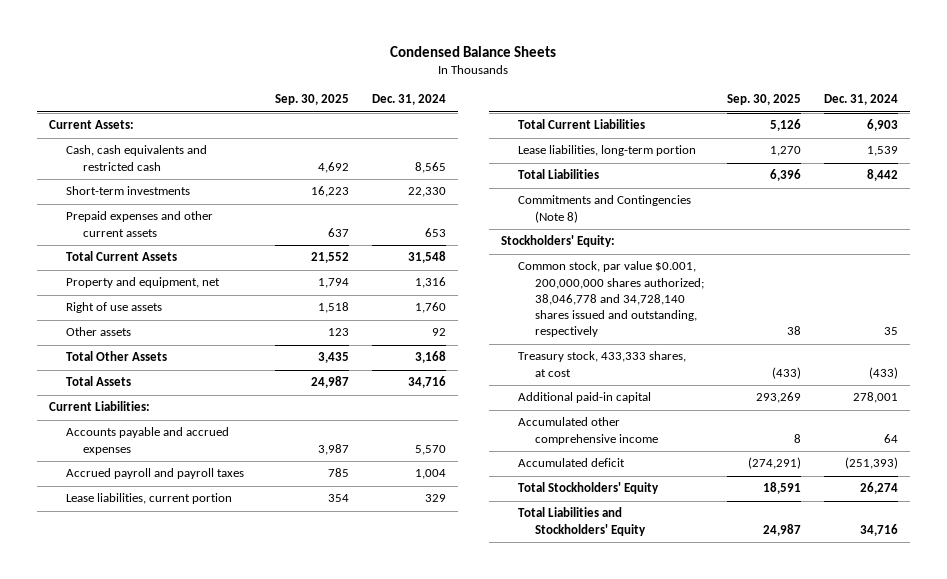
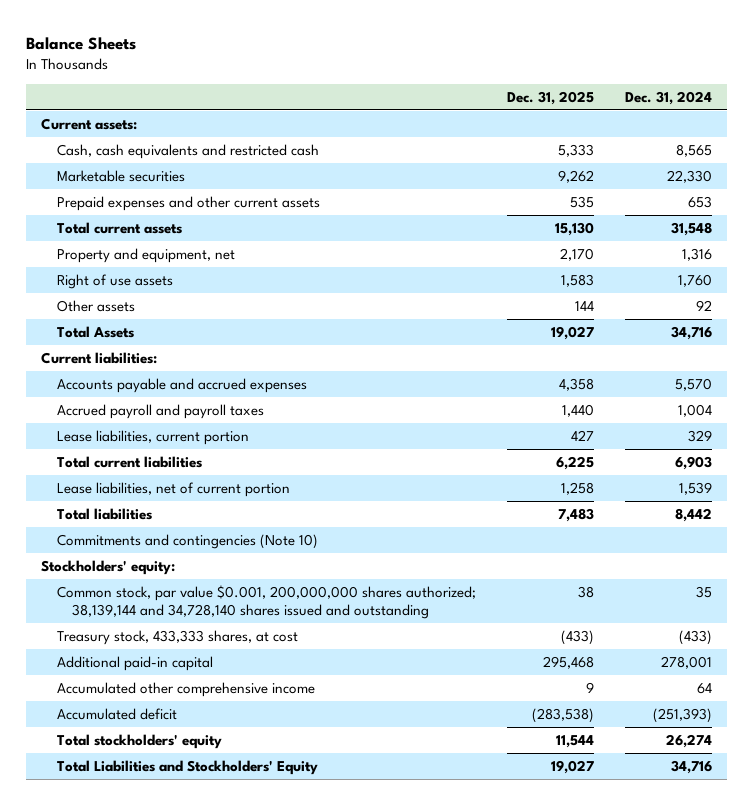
- Condensed Balance Sheets
+ Balance Sheets
- | Sep. 30, 2025 | Dec. 31, 2024
+ | Dec. 31, 2025 | Dec. 31, 2024
- Current Assets:
+ Current assets:
- Short-term investments | 16,223 | 22,330
+ Marketable securities | 9,262 | 22,330
- Total Current Assets | 21,552 | 31,548
+ Total current assets | 15,130 | 31,548
- Total Other Assets | 3,435 | 3,168
- Current Liabilities:
+ Current liabilities:
- Total Current Liabilities | 5,126 | 6,903
- Lease liabilities, long-term portion | 1,270 | 1,539
- Total Liabilities | 6,396 | 8,442
- Commitments and Contingencies (Note 8)
- Stockholders' Equity:
- Common stock, par value $0.001, 200,000,000 shares authorized; 38,046,778 and 34,728,140 shares issued and outstanding, respectively | 38 | 35
+ Total current liabilities | 6,225 | 6,903
+ Lease liabilities, net of current portion | 1,258 | 1,539
+ Total liabilities | 7,483 | 8,442
+ Commitments and contingencies (Note 10)
+ Stockholders' equity:
+ Common stock, par value $0.001, 200,000,000 shares authorized; 38,139,144 and 34,728,140 shares issued and outstanding | 38 | 35
- Total Stockholders' Equity | 18,591 | 26,274
+ Total stockholders' equity | 11,544 | 26,274

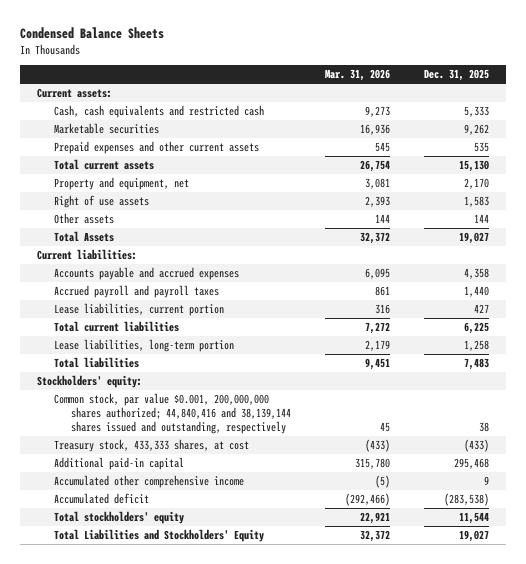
- Balance Sheets
+ Condensed Balance Sheets
- | Dec. 31, 2025 | Dec. 31, 2024
+ | Mar. 31, 2026 | Dec. 31, 2025
- Lease liabilities, net of current portion | 1,258 | 1,539
+ Lease liabilities, long-term portion | 2,179 | 1,258
- Commitments and contingencies (Note 10)
- Common stock, par value $0.001, 200,000,000 shares authorized; 38,139,144 and 34,728,140 shares issued and outstanding | 38 | 35
+ Common stock, par value $0.001, 200,000,000 shares authorized; 44,840,416 and 38,139,144 shares issued and outstanding, respectively | 45 | 38

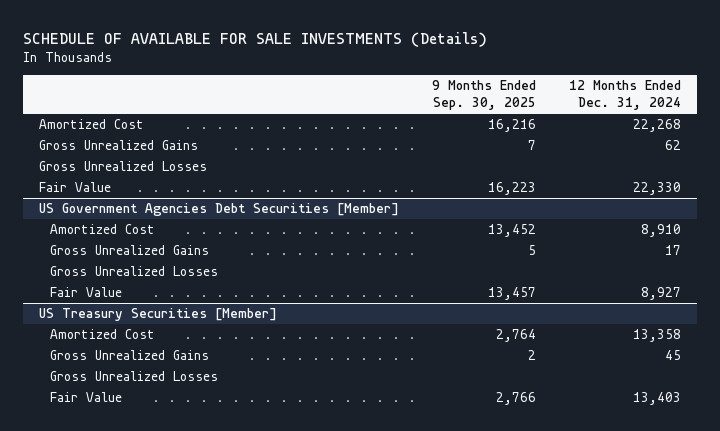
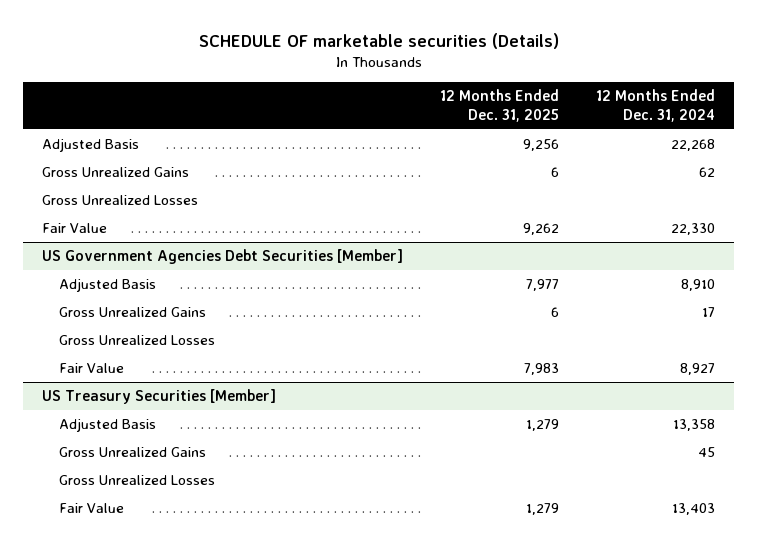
- SCHEDULE OF AVAILABLE FOR SALE INVESTMENTS (Details)
+ SCHEDULE OF marketable securities (Details)
- | 9 Months Ended Sep. 30, 2025 | 12 Months Ended Dec. 31, 2024
+ | 12 Months Ended Dec. 31, 2025 | 12 Months Ended Dec. 31, 2024
- Amortized Cost | 16,216 | 22,268
+ Adjusted Basis | 9,256 | 22,268
@ US Government Agencies Debt Securities [Member]
- Amortized Cost | 13,452 | 8,910
+ Adjusted Basis | 7,977 | 8,910
@ US Treasury Securities [Member]
- Amortized Cost | 2,764 | 13,358
+ Adjusted Basis | 1,279 | 13,358

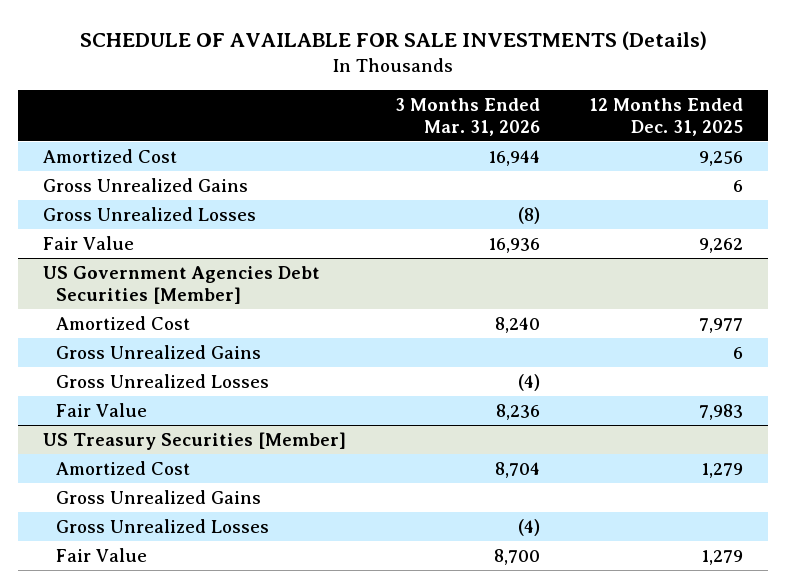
- SCHEDULE OF marketable securities (Details)
+ SCHEDULE OF AVAILABLE FOR SALE INVESTMENTS (Details)
- | 12 Months Ended Dec. 31, 2025 | 12 Months Ended Dec. 31, 2024
+ | 3 Months Ended Mar. 31, 2026 | 12 Months Ended Dec. 31, 2025
- Adjusted Basis | 9,256 | 22,268
+ Amortized Cost | 16,944 | 9,256
@ US Government Agencies Debt Securities [Member]
- Adjusted Basis | 7,977 | 8,910
+ Amortized Cost | 8,240 | 7,977
@ US Treasury Securities [Member]
- Adjusted Basis | 1,279 | 13,358
+ Amortized Cost | 8,704 | 1,279

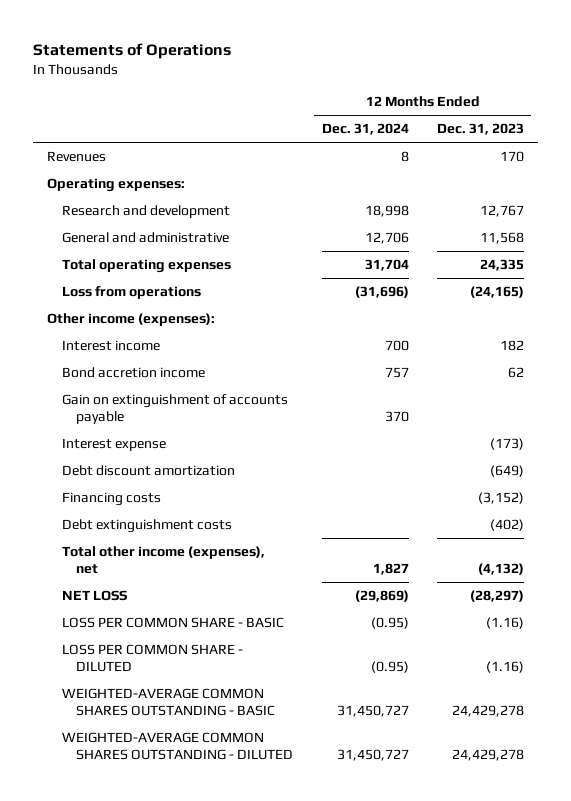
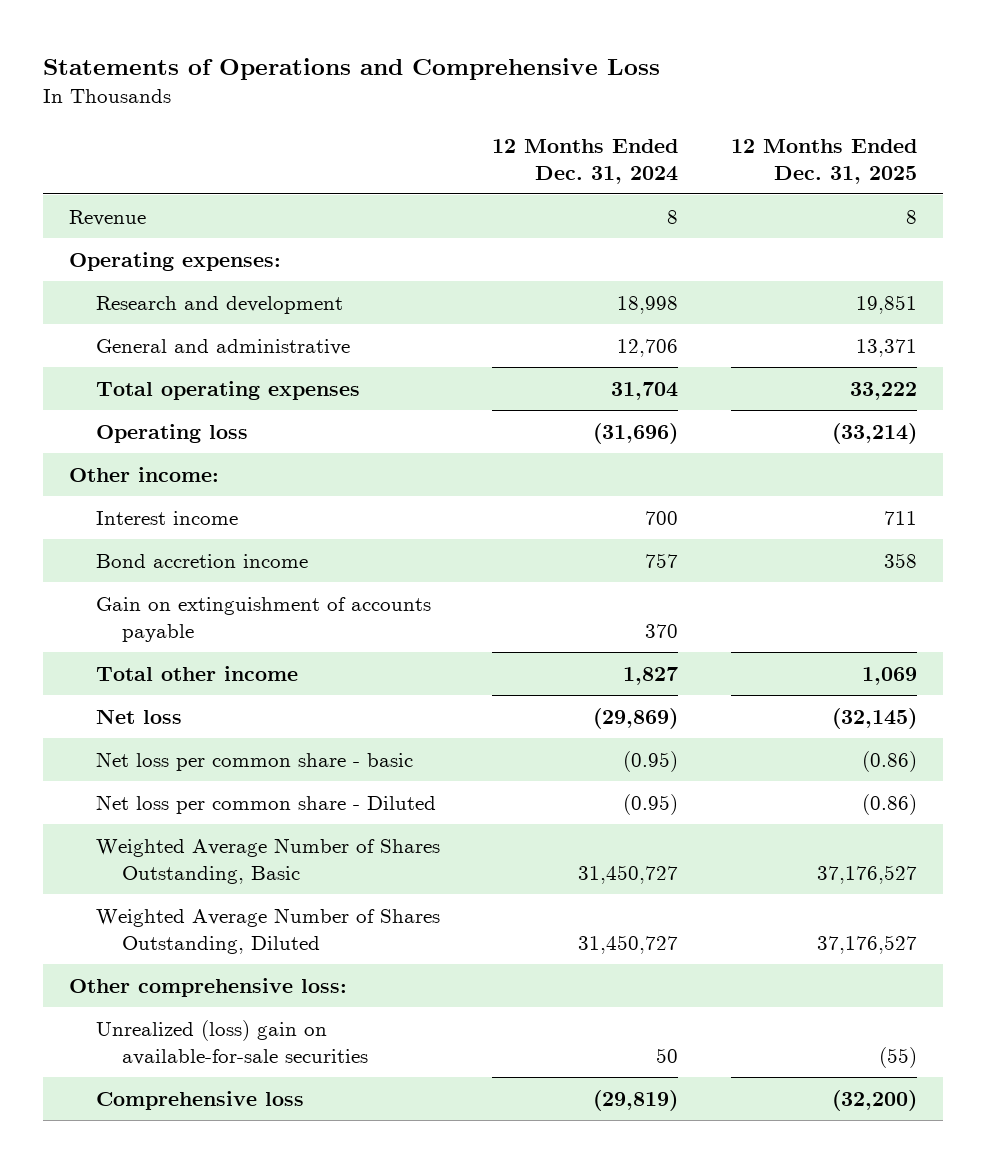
- Statements of Operations
+ Statements of Operations and Comprehensive Loss
- | 12 Months Ended Dec. 31, 2024 | 12 Months Ended Dec. 31, 2023
+ | 12 Months Ended Dec. 31, 2024 | 12 Months Ended Dec. 31, 2025
- Revenues | 8 | 170
+ Revenue | 8 | 8
- Loss from operations | (31,696) | (24,165)
- Other income (expenses):
+ Operating loss | (31,696) | (33,214)
+ Other income:
- Interest expense | | (173)
- Debt discount amortization | | (649)
- Financing costs | | (3,152)
- Debt extinguishment costs | | (402)
- Total other income (expenses), net | 1,827 | (4,132)
- NET LOSS | (29,869) | (28,297)
- LOSS PER COMMON SHARE - BASIC | (0.95) | (1.16)
- LOSS PER COMMON SHARE - DILUTED | (0.95) | (1.16)
- WEIGHTED-AVERAGE COMMON SHARES OUTSTANDING - BASIC | 31,450,727 | 24,429,278
- WEIGHTED-AVERAGE COMMON SHARES OUTSTANDING - DILUTED | 31,450,727 | 24,429,278
+ Total other income | 1,827 | 1,069
+ Net loss | (29,869) | (32,145)
+ Net loss per common share - basic | (0.95) | (0.86)
+ Net loss per common share - Diluted | (0.95) | (0.86)
+ Weighted Average Number of Shares Outstanding, Basic | 31,450,727 | 37,176,527
+ Weighted Average Number of Shares Outstanding, Diluted | 31,450,727 | 37,176,527
+ Other comprehensive loss:
+ Unrealized (loss) gain on available-for-sale securities | 50 | (55)
+ Comprehensive loss | (29,819) | (32,200)

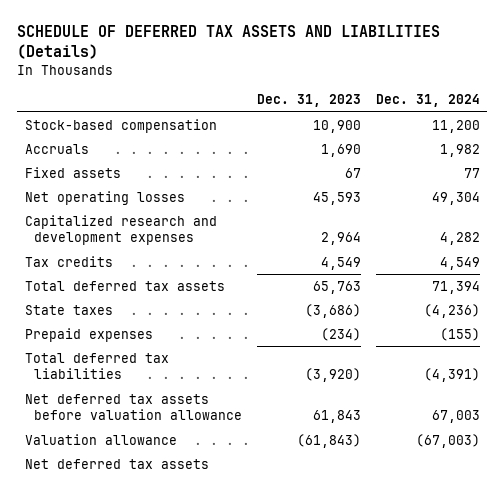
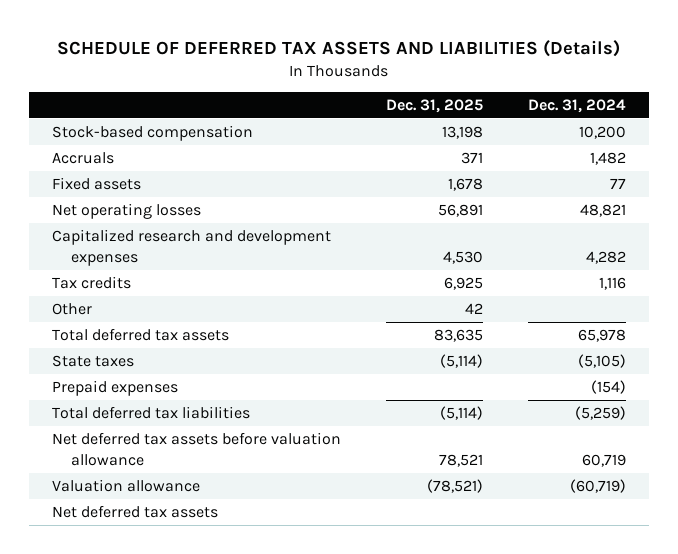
- | Dec. 31, 2023 | Dec. 31, 2024
+ | Dec. 31, 2025 | Dec. 31, 2024
- Stock-based compensation | 10,900 | 11,200
- Accruals | 1,690 | 1,982
+ Stock-based compensation | 13,198 | 10,200
+ Accruals | 371 | 1,482
- Net operating losses | 45,593 | 49,304
+ Net operating losses | 56,891 | 48,821
- Tax credits | 4,549 | 4,549
- Total deferred tax assets | 65,763 | 71,394
- State taxes | (3,686) | (4,236)
- Prepaid expenses | (234) | (155)
- Total deferred tax liabilities | (3,920) | (4,391)
- Net deferred tax assets before valuation allowance | 61,843 | 67,003
- Valuation allowance | (61,843) | (67,003)
+ Tax credits | 6,925 | 1,116
+ Other | 42 |
+ Total deferred tax assets | 83,635 | 65,978
+ State taxes | (5,114) | (5,105)
+ Prepaid expenses | | (154)
+ Total deferred tax liabilities | (5,114) | (5,259)
+ Net deferred tax assets before valuation allowance | 78,521 | 60,719
+ Valuation allowance | (78,521) | (60,719)

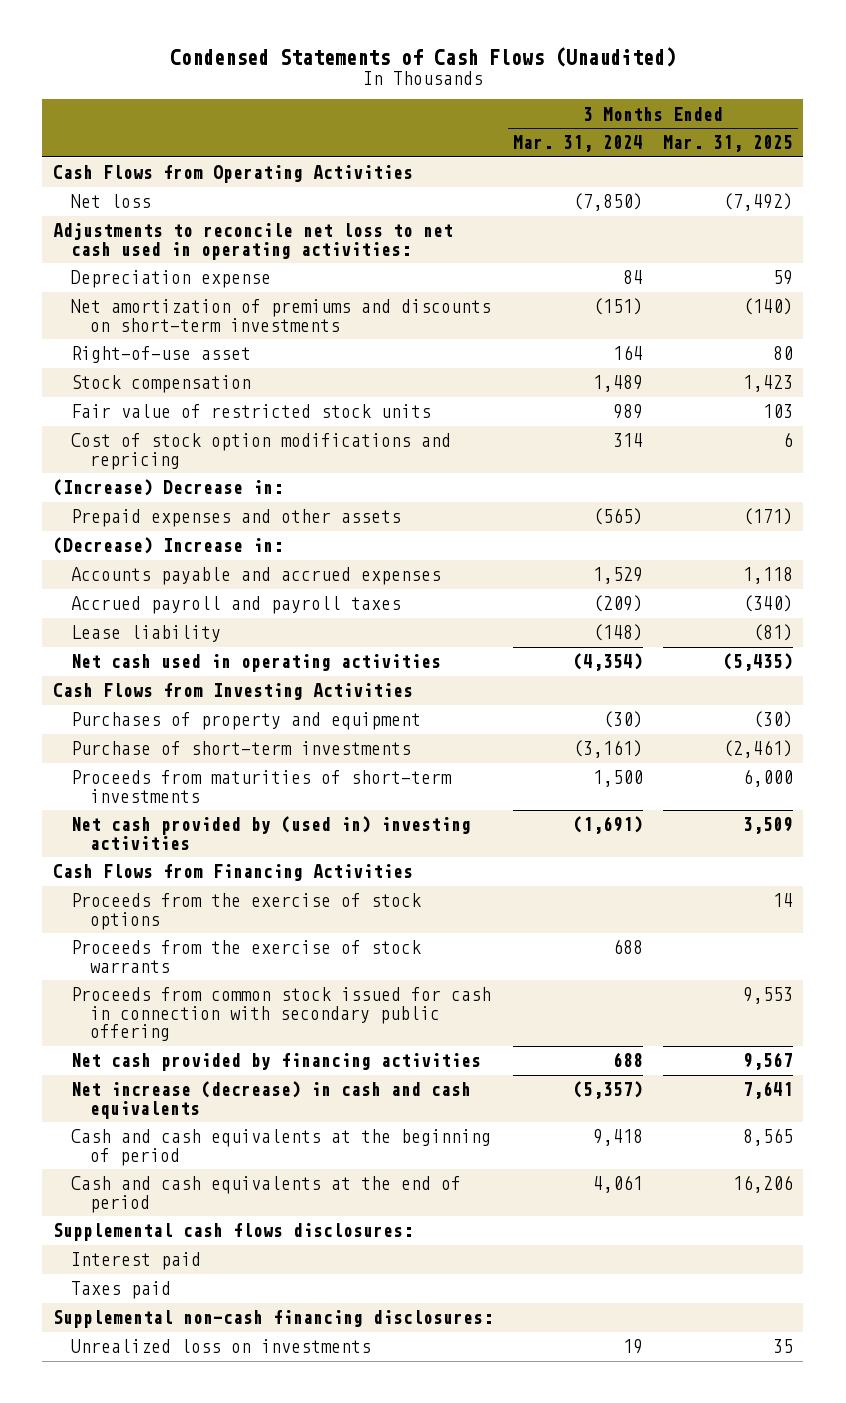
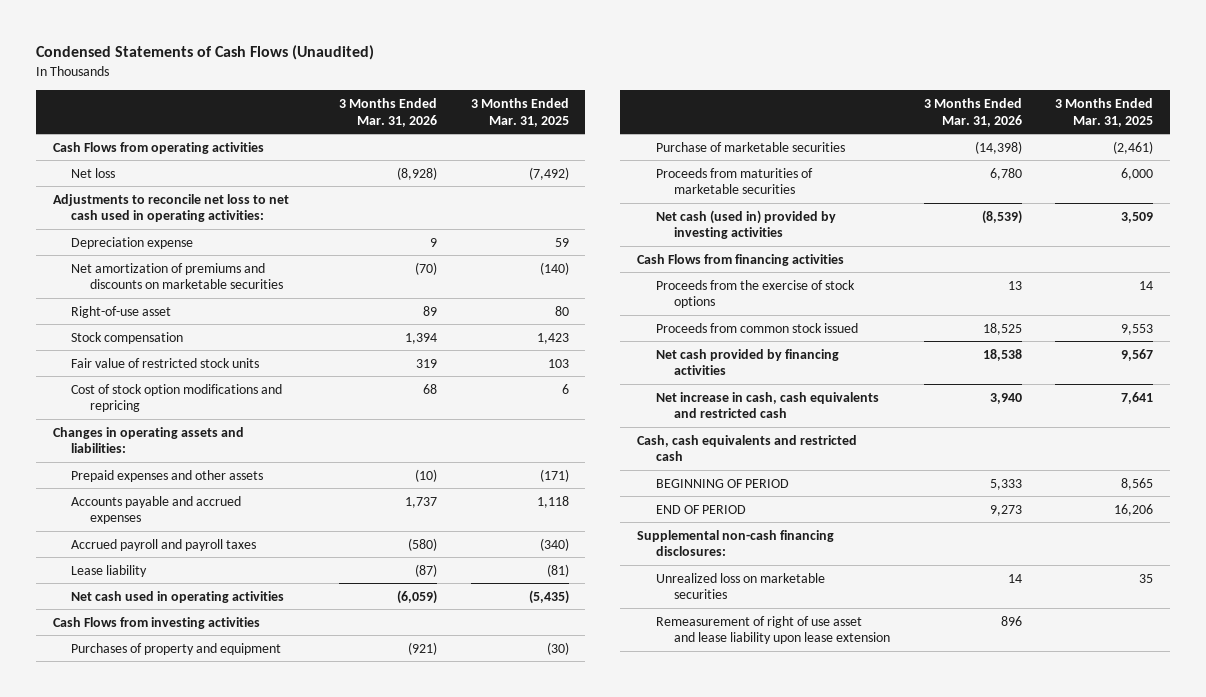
- | 3 Months Ended Mar. 31, 2024 | 3 Months Ended Mar. 31, 2025
+ | 3 Months Ended Mar. 31, 2026 | 3 Months Ended Mar. 31, 2025
- Cash Flows from Operating Activities
+ Cash Flows from operating activities
- Net amortization of premiums and discounts on short-term investments | (151) | (140)
+ Net amortization of premiums and discounts on marketable securities | (70) | (140)
- (Increase) Decrease in:
+ Changes in operating assets and liabilities:
- (Decrease) Increase in:
- Cash Flows from Investing Activities
+ Cash Flows from investing activities
- Purchase of short-term investments | (3,161) | (2,461)
- Proceeds from maturities of short-term investments | 1,500 | 6,000
- Net cash provided by (used in) investing activities | (1,691) | 3,509
- Cash Flows from Financing Activities
+ Purchase of marketable securities | (14,398) | (2,461)
+ Proceeds from maturities of marketable securities | 6,780 | 6,000
+ Net cash (used in) provided by investing activities | (8,539) | 3,509
+ Cash Flows from financing activities
- Proceeds from the exercise of stock warrants | 688 |
- Proceeds from common stock issued for cash in connection with secondary public offering | | 9,553
+ Proceeds from common stock issued | 18,525 | 9,553
- Net increase (decrease) in cash and cash equivalents | (5,357) | 7,641
- Cash and cash equivalents at the beginning of period | 9,418 | 8,565
- Cash and cash equivalents at the end of period | 4,061 | 16,206
- Supplemental cash flows disclosures:
- Interest paid
- Taxes paid
+ Net increase in cash, cash equivalents and restricted cash | 3,940 | 7,641
+ Cash, cash equivalents and restricted cash
+ BEGINNING OF PERIOD | 5,333 | 8,565
+ END OF PERIOD | 9,273 | 16,206
- Unrealized loss on investments | 19 | 35
+ Unrealized loss on marketable securities | 14 | 35
+ Remeasurement of right of use asset and lease liability upon lease extension | 896 |

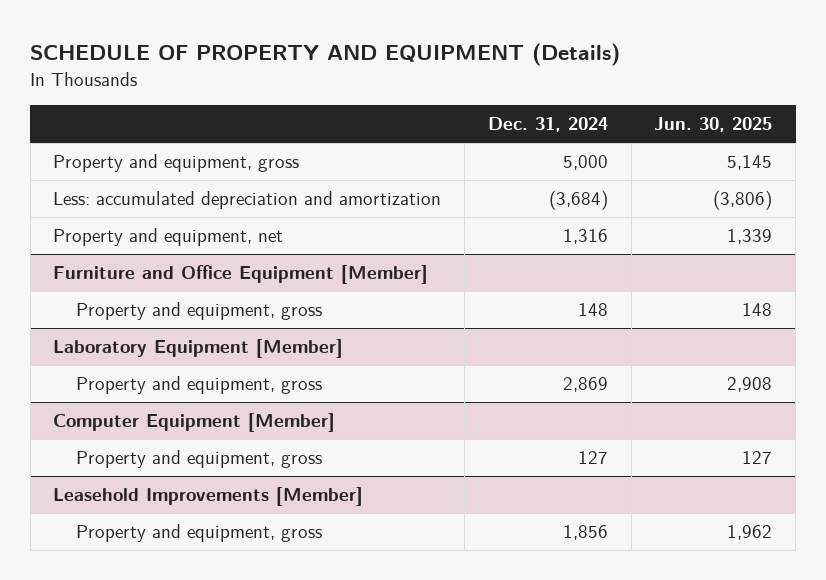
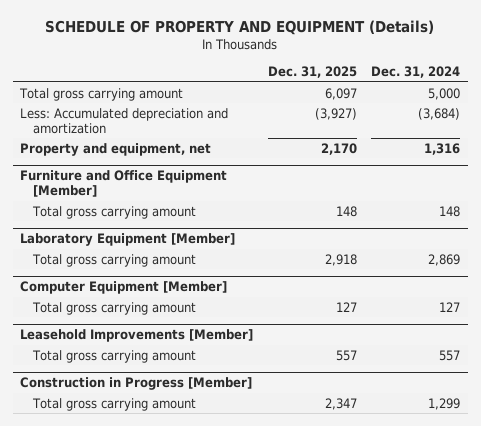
- | Dec. 31, 2024 | Jun. 30, 2025
+ | Dec. 31, 2025 | Dec. 31, 2024
- Property and equipment, gross | 5,000 | 5,145
- Less: accumulated depreciation and amortization | (3,684) | (3,806)
+ Total gross carrying amount | 6,097 | 5,000
+ Less: Accumulated depreciation and amortization | (3,927) | (3,684)
@ Furniture and Office Equipment [Member]
- Property and equipment, gross | 148 | 148
+ Total gross carrying amount | 148 | 148
@ Laboratory Equipment [Member]
- Property and equipment, gross | 2,869 | 2,908
+ Total gross carrying amount | 2,918 | 2,869
@ Computer Equipment [Member]
- Property and equipment, gross | 127 | 127
+ Total gross carrying amount | 127 | 127
@ Leasehold Improvements [Member]
- Property and equipment, gross | 1,856 | 1,962
+ Total gross carrying amount | 557 | 557
+ Construction in Progress [Member]
+ Total gross carrying amount | 2,347 | 1,299

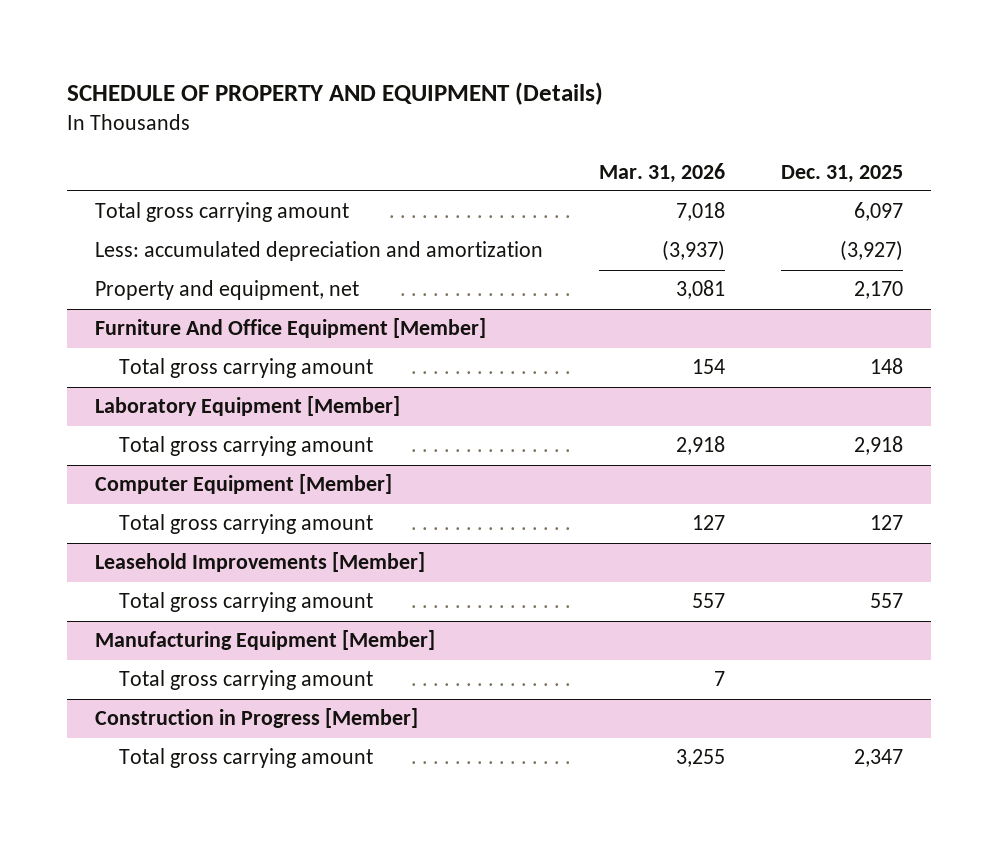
- | Dec. 31, 2025 | Dec. 31, 2024
+ | Mar. 31, 2026 | Dec. 31, 2025
- Less: Accumulated depreciation and amortization | (3,927) | (3,684)
+ Less: accumulated depreciation and amortization | (3,937) | (3,927)
- Furniture and Office Equipment [Member]
+ Furniture And Office Equipment [Member]
+ Manufacturing Equipment [Member]
+ Total gross carrying amount | 7 |

